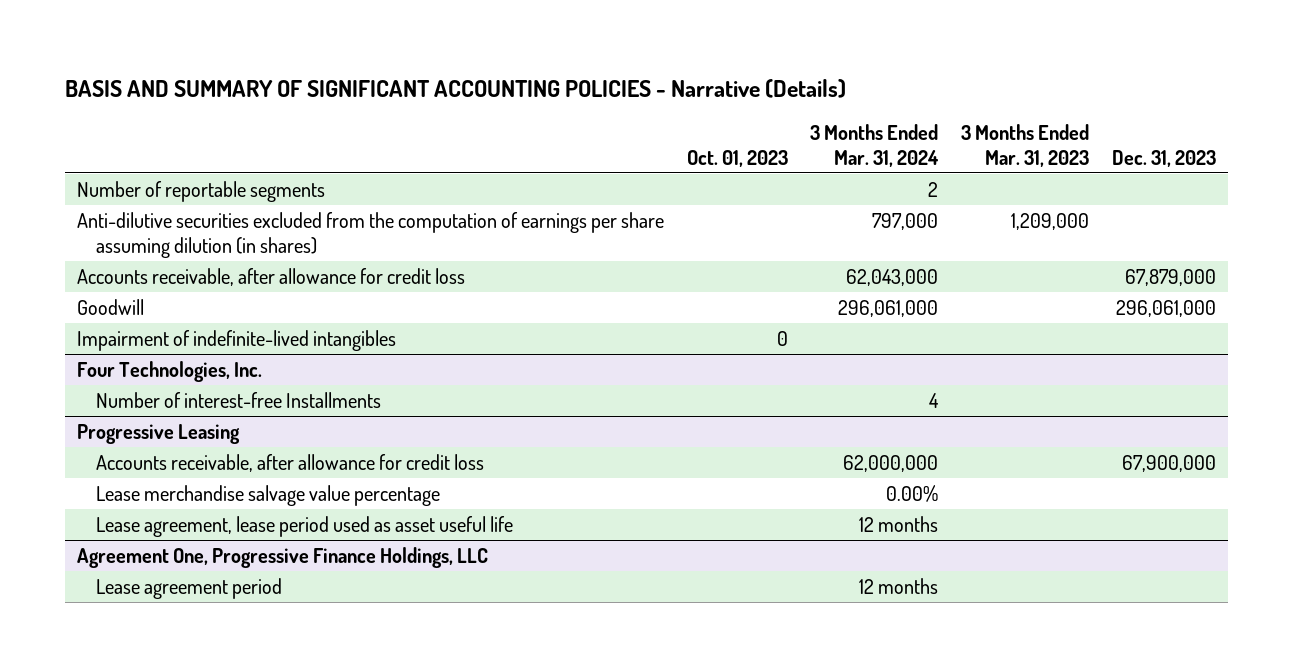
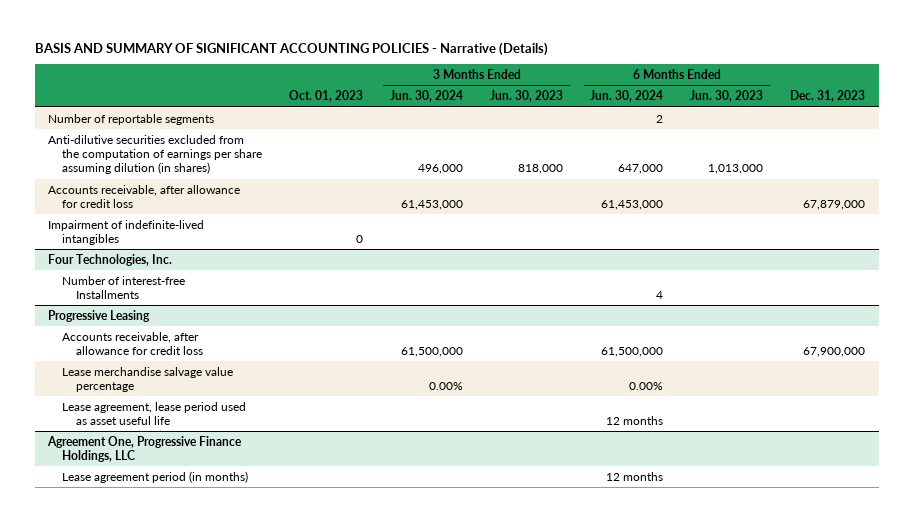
- | Oct. 01, 2023 | 3 Months Ended Mar. 31, 2024 | 3 Months Ended Mar. 31, 2023 | Dec. 31, 2023
+ | Oct. 01, 2023 | 3 Months Ended Jun. 30, 2024 | 3 Months Ended Jun. 30, 2023 | 6 Months Ended Jun. 30, 2024 | 6 Months Ended Jun. 30, 2023 | Dec. 31, 2023
- Goodwill | | 296,061,000 | | 296,061,000
@ Agreement One, Progressive Finance Holdings, LLC
- Lease agreement period | | 12 months | |
+ Lease agreement period (in months) | | | | 12 months | |

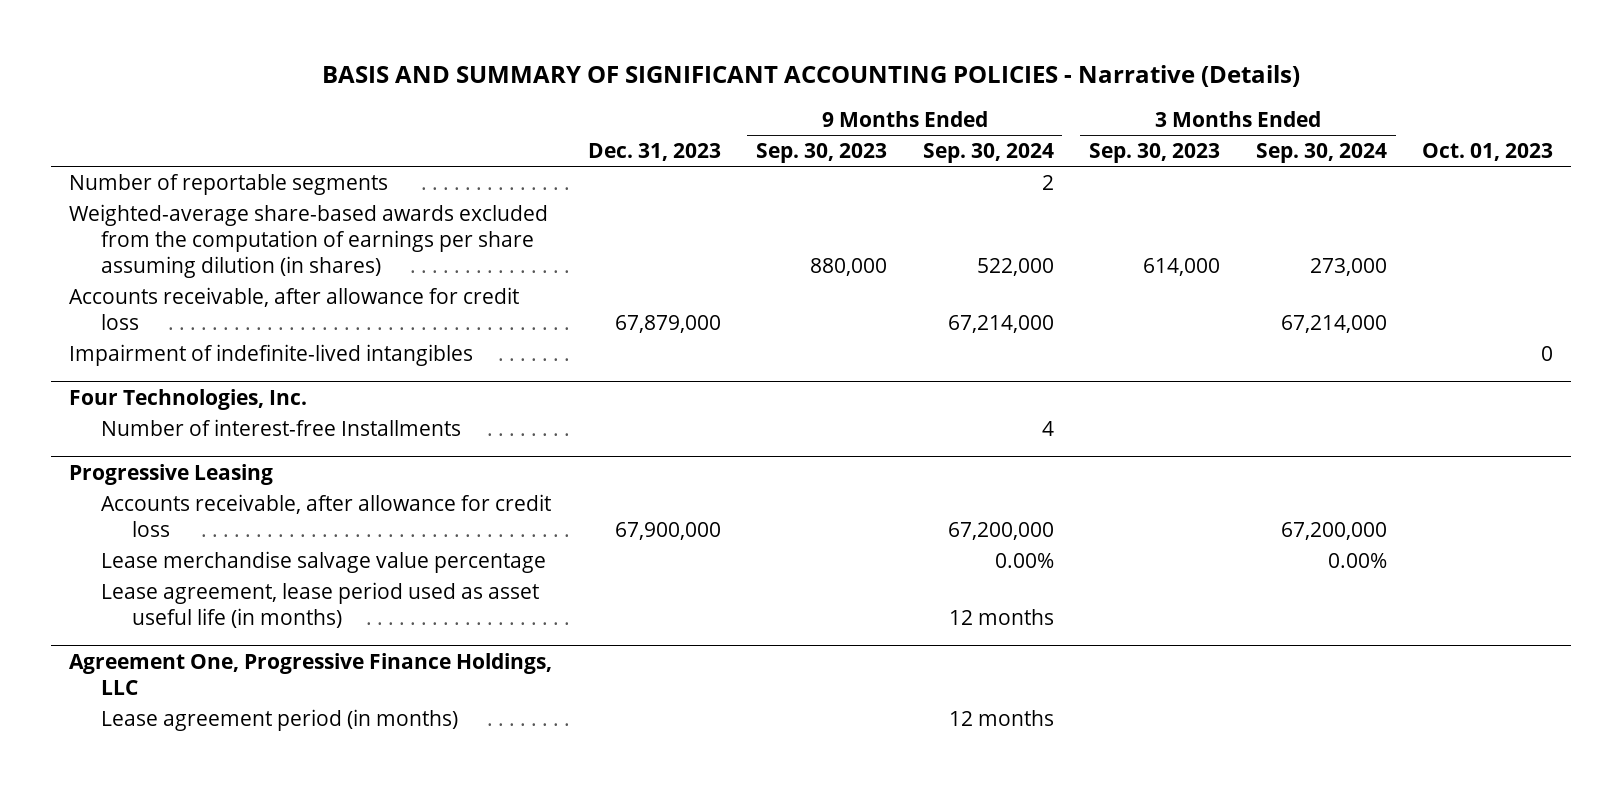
- | Oct. 01, 2023 | 3 Months Ended Jun. 30, 2024 | 3 Months Ended Jun. 30, 2023 | 6 Months Ended Jun. 30, 2024 | 6 Months Ended Jun. 30, 2023 | Dec. 31, 2023
+ | Dec. 31, 2023 | 9 Months Ended Sep. 30, 2023 | 9 Months Ended Sep. 30, 2024 | 3 Months Ended Sep. 30, 2023 | 3 Months Ended Sep. 30, 2024 | Oct. 01, 2023
- Anti-dilutive securities excluded from the computation of earnings per share assuming dilution (in shares) | | 496,000 | 818,000 | 647,000 | 1,013,000 |
+ Weighted-average share-based awards excluded from the computation of earnings per share assuming dilution (in shares) | | 880,000 | 522,000 | 614,000 | 273,000 |
@ Progressive Leasing
- Lease agreement, lease period used as asset useful life | | | | 12 months | |
+ Lease agreement, lease period used as asset useful life (in months) | | | 12 months | | |

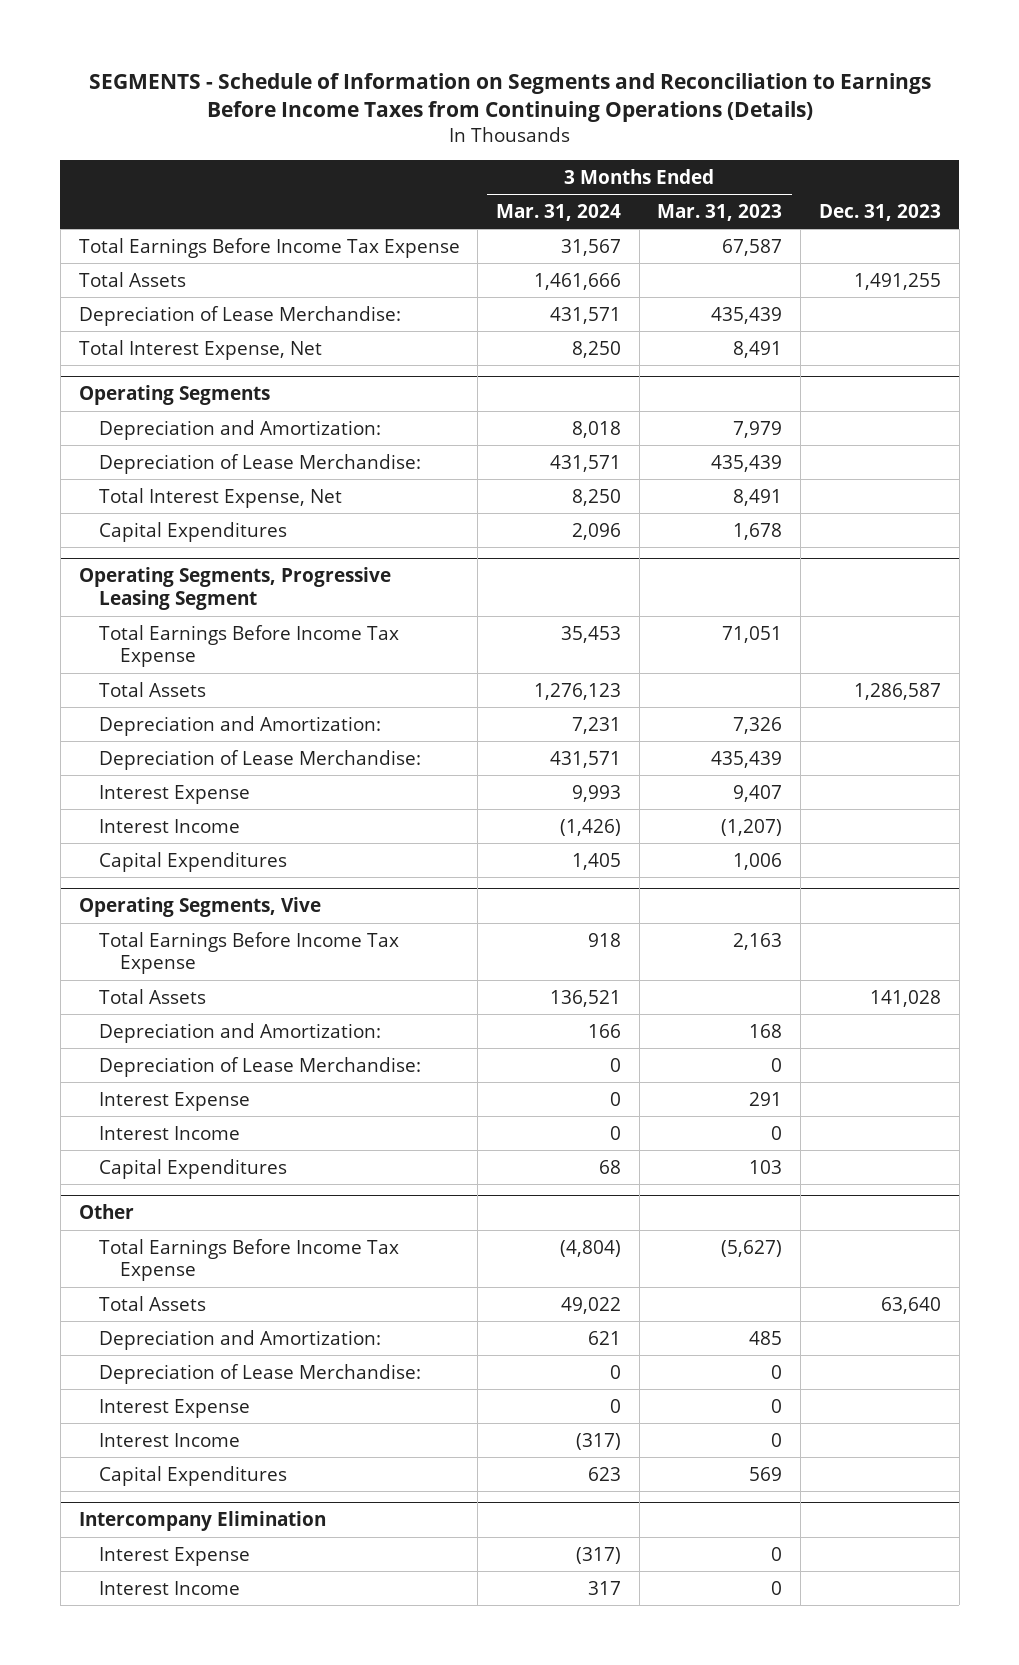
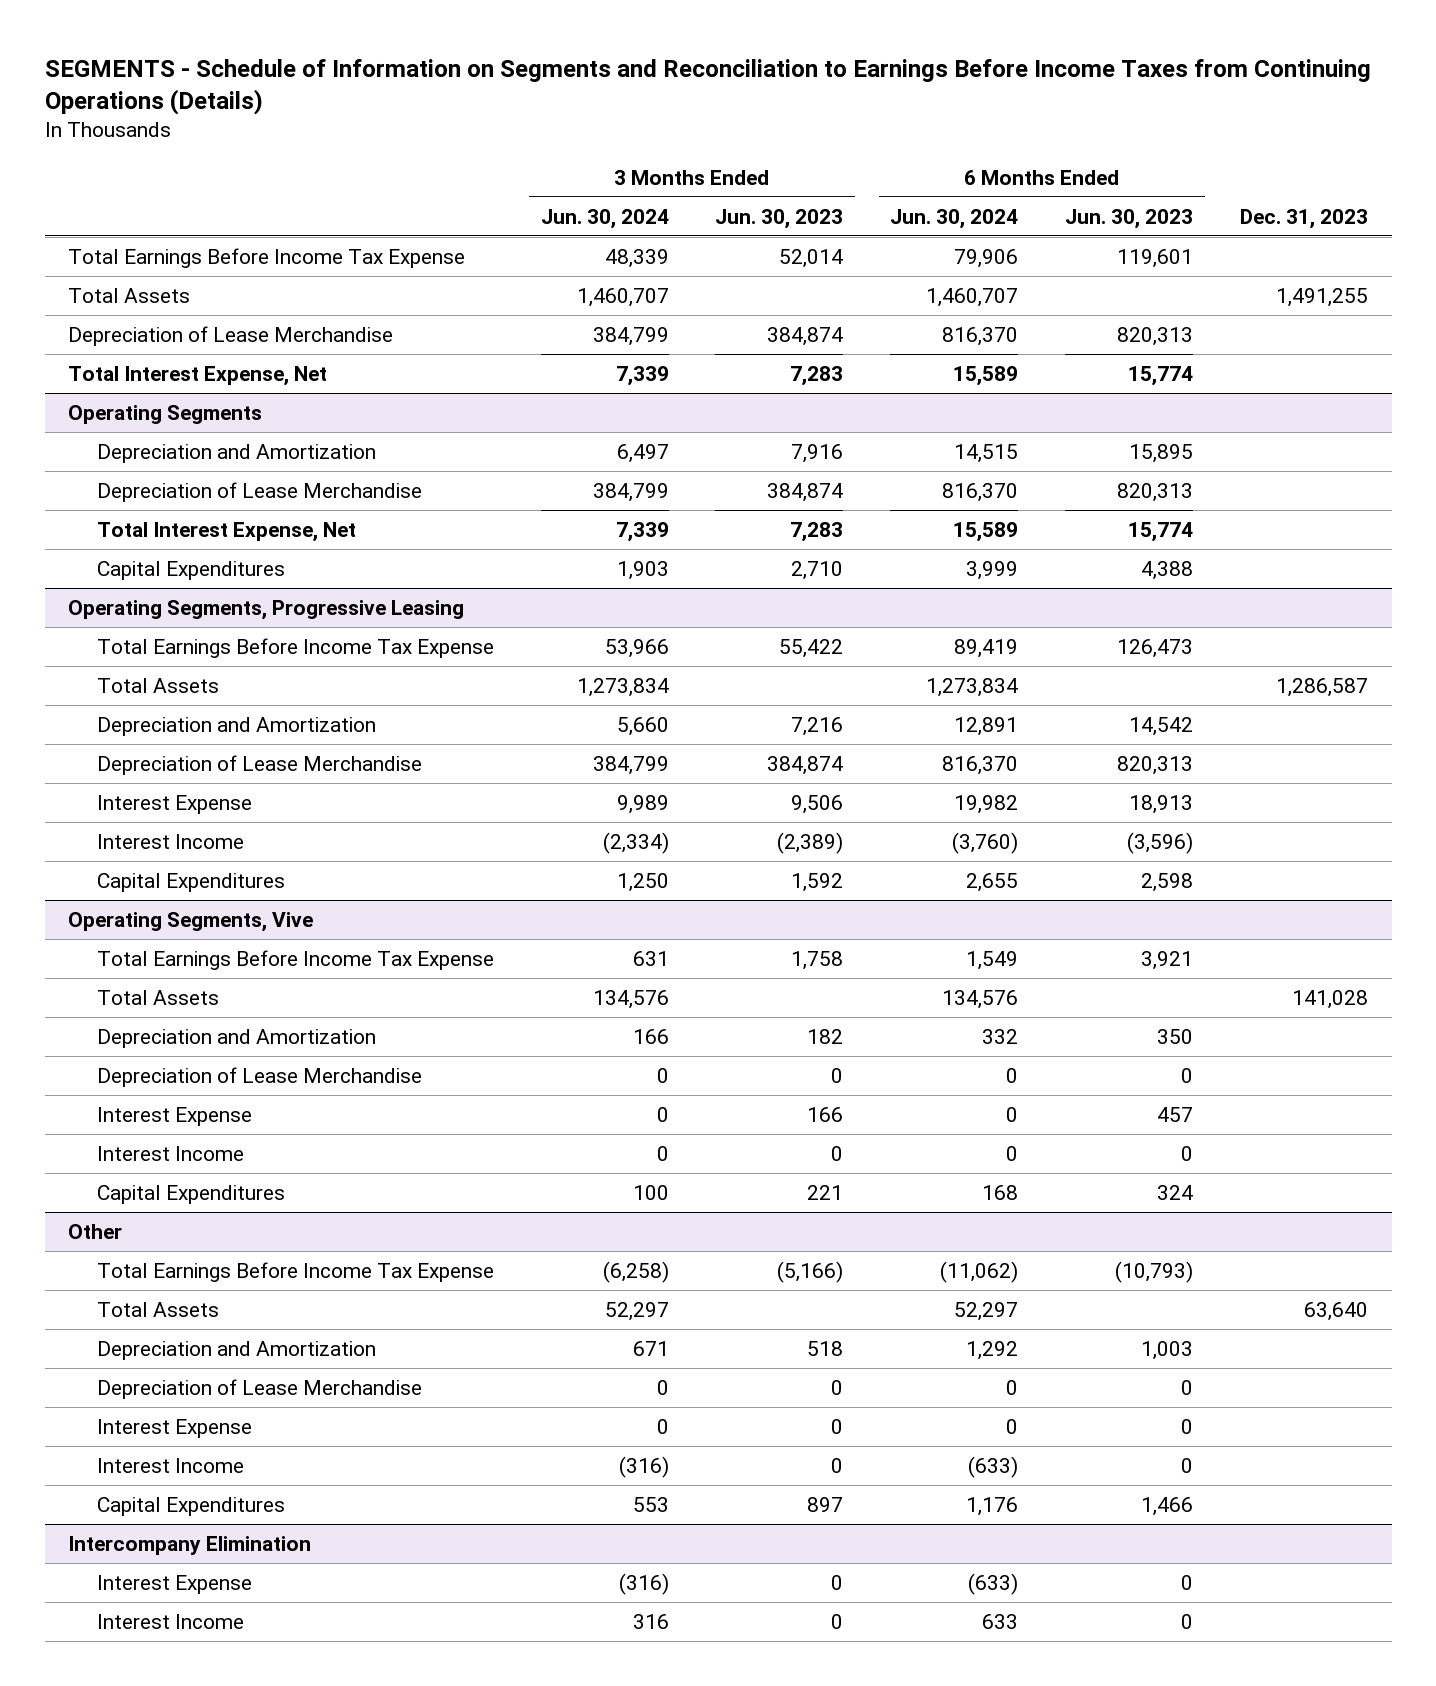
- | 3 Months Ended Mar. 31, 2024 | 3 Months Ended Mar. 31, 2023 | Dec. 31, 2023
+ | 3 Months Ended Jun. 30, 2024 | 3 Months Ended Jun. 30, 2023 | 6 Months Ended Jun. 30, 2024 | 6 Months Ended Jun. 30, 2023 | Dec. 31, 2023
- Depreciation of Lease Merchandise: | 431,571 | 435,439 |
+ Depreciation of Lease Merchandise | 384,799 | 384,874 | 816,370 | 820,313 |
@ Operating Segments
- Depreciation and Amortization: | 8,018 | 7,979 |
- Depreciation of Lease Merchandise: | 431,571 | 435,439 |
+ Depreciation and Amortization | 6,497 | 7,916 | 14,515 | 15,895 |
+ Depreciation of Lease Merchandise | 384,799 | 384,874 | 816,370 | 820,313 |
- Operating Segments, Progressive Leasing Segment
+ Operating Segments, Progressive Leasing
- Depreciation and Amortization: | 7,231 | 7,326 |
- Depreciation of Lease Merchandise: | 431,571 | 435,439 |
+ Depreciation and Amortization | 5,660 | 7,216 | 12,891 | 14,542 |
+ Depreciation of Lease Merchandise | 384,799 | 384,874 | 816,370 | 820,313 |
@ Operating Segments, Vive
- Depreciation and Amortization: | 166 | 168 |
- Depreciation of Lease Merchandise: | 0 | 0 |
+ Depreciation and Amortization | 166 | 182 | 332 | 350 |
+ Depreciation of Lease Merchandise | 0 | 0 | 0 | 0 |
@ Other
- Depreciation and Amortization: | 621 | 485 |
- Depreciation of Lease Merchandise: | 0 | 0 |
+ Depreciation and Amortization | 671 | 518 | 1,292 | 1,003 |
+ Depreciation of Lease Merchandise | 0 | 0 | 0 | 0 |

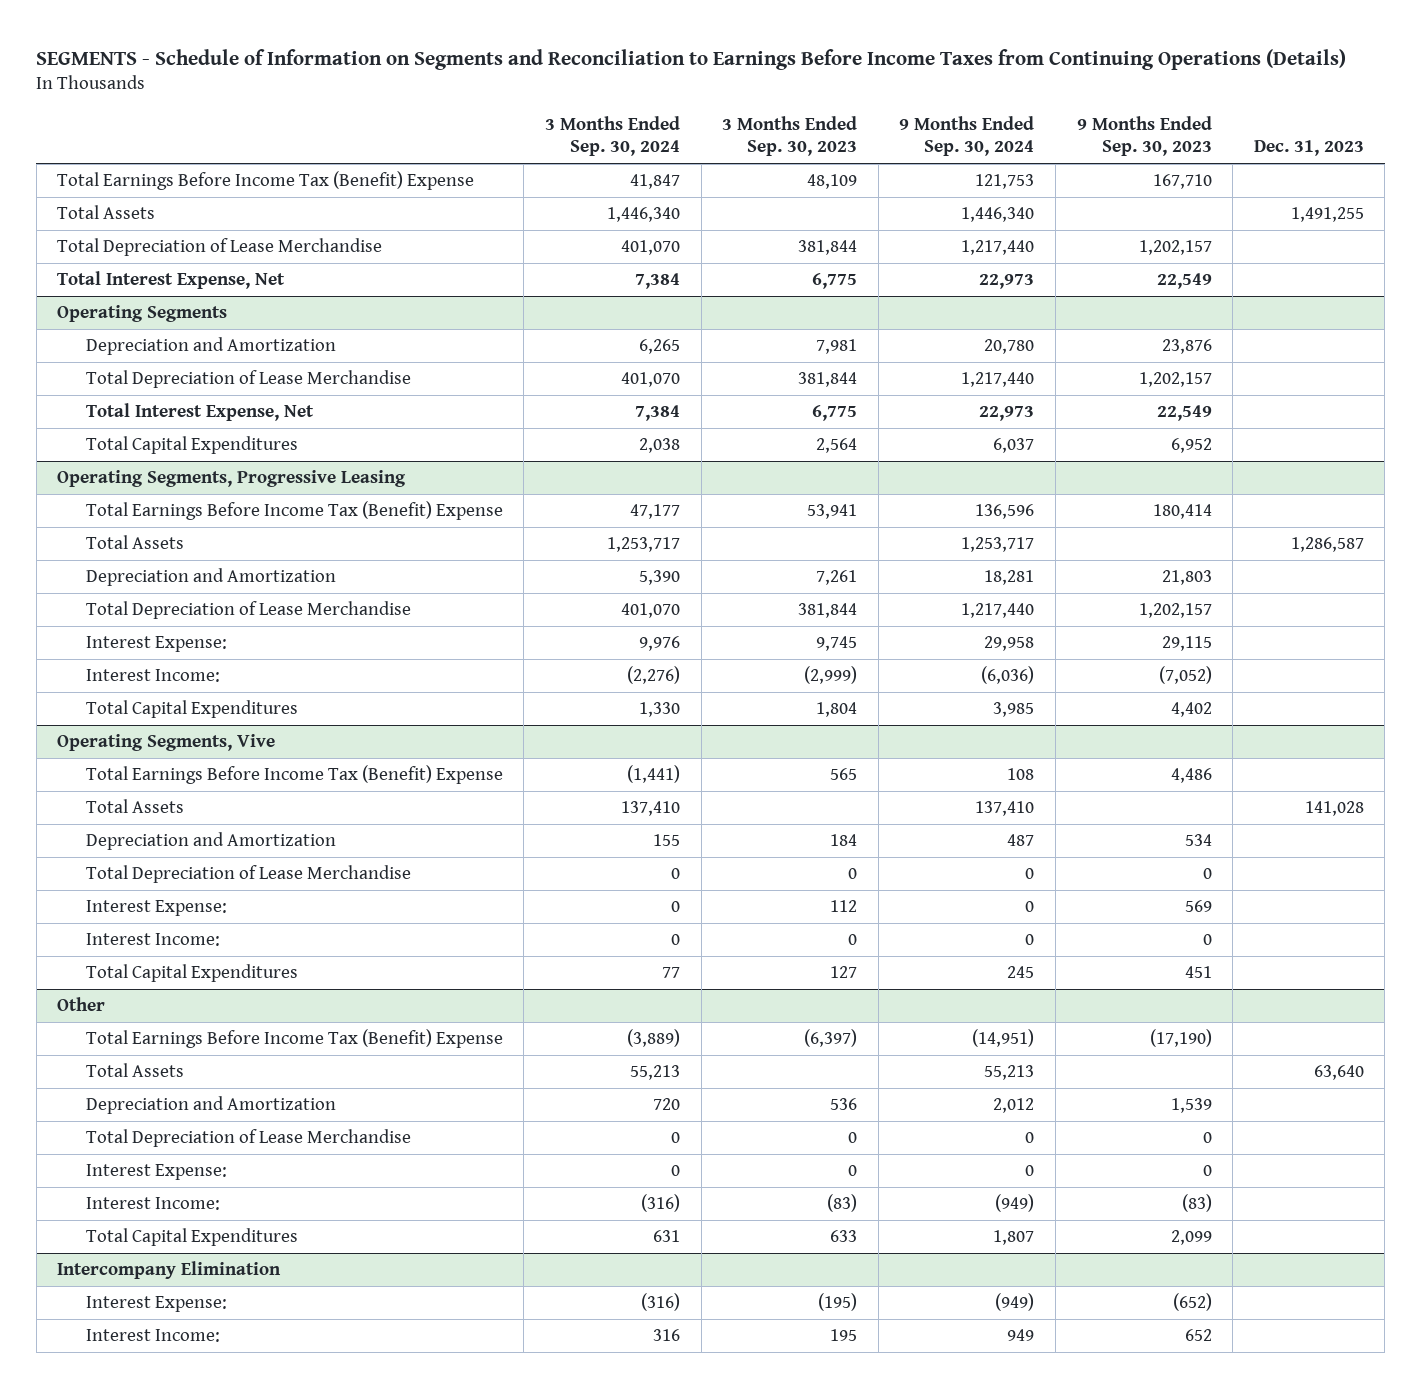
- | 3 Months Ended Jun. 30, 2024 | 3 Months Ended Jun. 30, 2023 | 6 Months Ended Jun. 30, 2024 | 6 Months Ended Jun. 30, 2023 | Dec. 31, 2023
+ | 3 Months Ended Sep. 30, 2024 | 3 Months Ended Sep. 30, 2023 | 9 Months Ended Sep. 30, 2024 | 9 Months Ended Sep. 30, 2023 | Dec. 31, 2023
- Total Earnings Before Income Tax Expense | 48,339 | 52,014 | 79,906 | 119,601 |
+ Total Earnings Before Income Tax (Benefit) Expense | 41,847 | 48,109 | 121,753 | 167,710 |
- Depreciation of Lease Merchandise | 384,799 | 384,874 | 816,370 | 820,313 |
+ Total Depreciation of Lease Merchandise | 401,070 | 381,844 | 1,217,440 | 1,202,157 |
@ Operating Segments
- Depreciation of Lease Merchandise | 384,799 | 384,874 | 816,370 | 820,313 |
+ Total Depreciation of Lease Merchandise | 401,070 | 381,844 | 1,217,440 | 1,202,157 |
- Capital Expenditures | 1,903 | 2,710 | 3,999 | 4,388 |
+ Total Capital Expenditures | 2,038 | 2,564 | 6,037 | 6,952 |
@ Operating Segments, Progressive Leasing
- Total Earnings Before Income Tax Expense | 53,966 | 55,422 | 89,419 | 126,473 |
+ Total Earnings Before Income Tax (Benefit) Expense | 47,177 | 53,941 | 136,596 | 180,414 |
- Depreciation of Lease Merchandise | 384,799 | 384,874 | 816,370 | 820,313 |
- Interest Expense | 9,989 | 9,506 | 19,982 | 18,913 |
- Interest Income | (2,334) | (2,389) | (3,760) | (3,596) |
- Capital Expenditures | 1,250 | 1,592 | 2,655 | 2,598 |
+ Total Depreciation of Lease Merchandise | 401,070 | 381,844 | 1,217,440 | 1,202,157 |
+ Interest Expense: | 9,976 | 9,745 | 29,958 | 29,115 |
+ Interest Income: | (2,276) | (2,999) | (6,036) | (7,052) |
+ Total Capital Expenditures | 1,330 | 1,804 | 3,985 | 4,402 |
@ Operating Segments, Vive
- Total Earnings Before Income Tax Expense | 631 | 1,758 | 1,549 | 3,921 |
+ Total Earnings Before Income Tax (Benefit) Expense | (1,441) | 565 | 108 | 4,486 |
- Depreciation of Lease Merchandise | 0 | 0 | 0 | 0 |
- Interest Expense | 0 | 166 | 0 | 457 |
- Interest Income | 0 | 0 | 0 | 0 |
- Capital Expenditures | 100 | 221 | 168 | 324 |
+ Total Depreciation of Lease Merchandise | 0 | 0 | 0 | 0 |
+ Interest Expense: | 0 | 112 | 0 | 569 |
+ Interest Income: | 0 | 0 | 0 | 0 |
+ Total Capital Expenditures | 77 | 127 | 245 | 451 |
@ Other
- Total Earnings Before Income Tax Expense | (6,258) | (5,166) | (11,062) | (10,793) |
+ Total Earnings Before Income Tax (Benefit) Expense | (3,889) | (6,397) | (14,951) | (17,190) |
- Depreciation of Lease Merchandise | 0 | 0 | 0 | 0 |
- Interest Expense | 0 | 0 | 0 | 0 |
- Interest Income | (316) | 0 | (633) | 0 |
- Capital Expenditures | 553 | 897 | 1,176 | 1,466 |
+ Total Depreciation of Lease Merchandise | 0 | 0 | 0 | 0 |
+ Interest Expense: | 0 | 0 | 0 | 0 |
+ Interest Income: | (316) | (83) | (949) | (83) |
+ Total Capital Expenditures | 631 | 633 | 1,807 | 2,099 |
@ Intercompany Elimination
- Interest Expense | (316) | 0 | (633) | 0 |
- Interest Income | 316 | 0 | 633 | 0 |
+ Interest Expense: | (316) | (195) | (949) | (652) |
+ Interest Income: | 316 | 195 | 949 | 652 |

